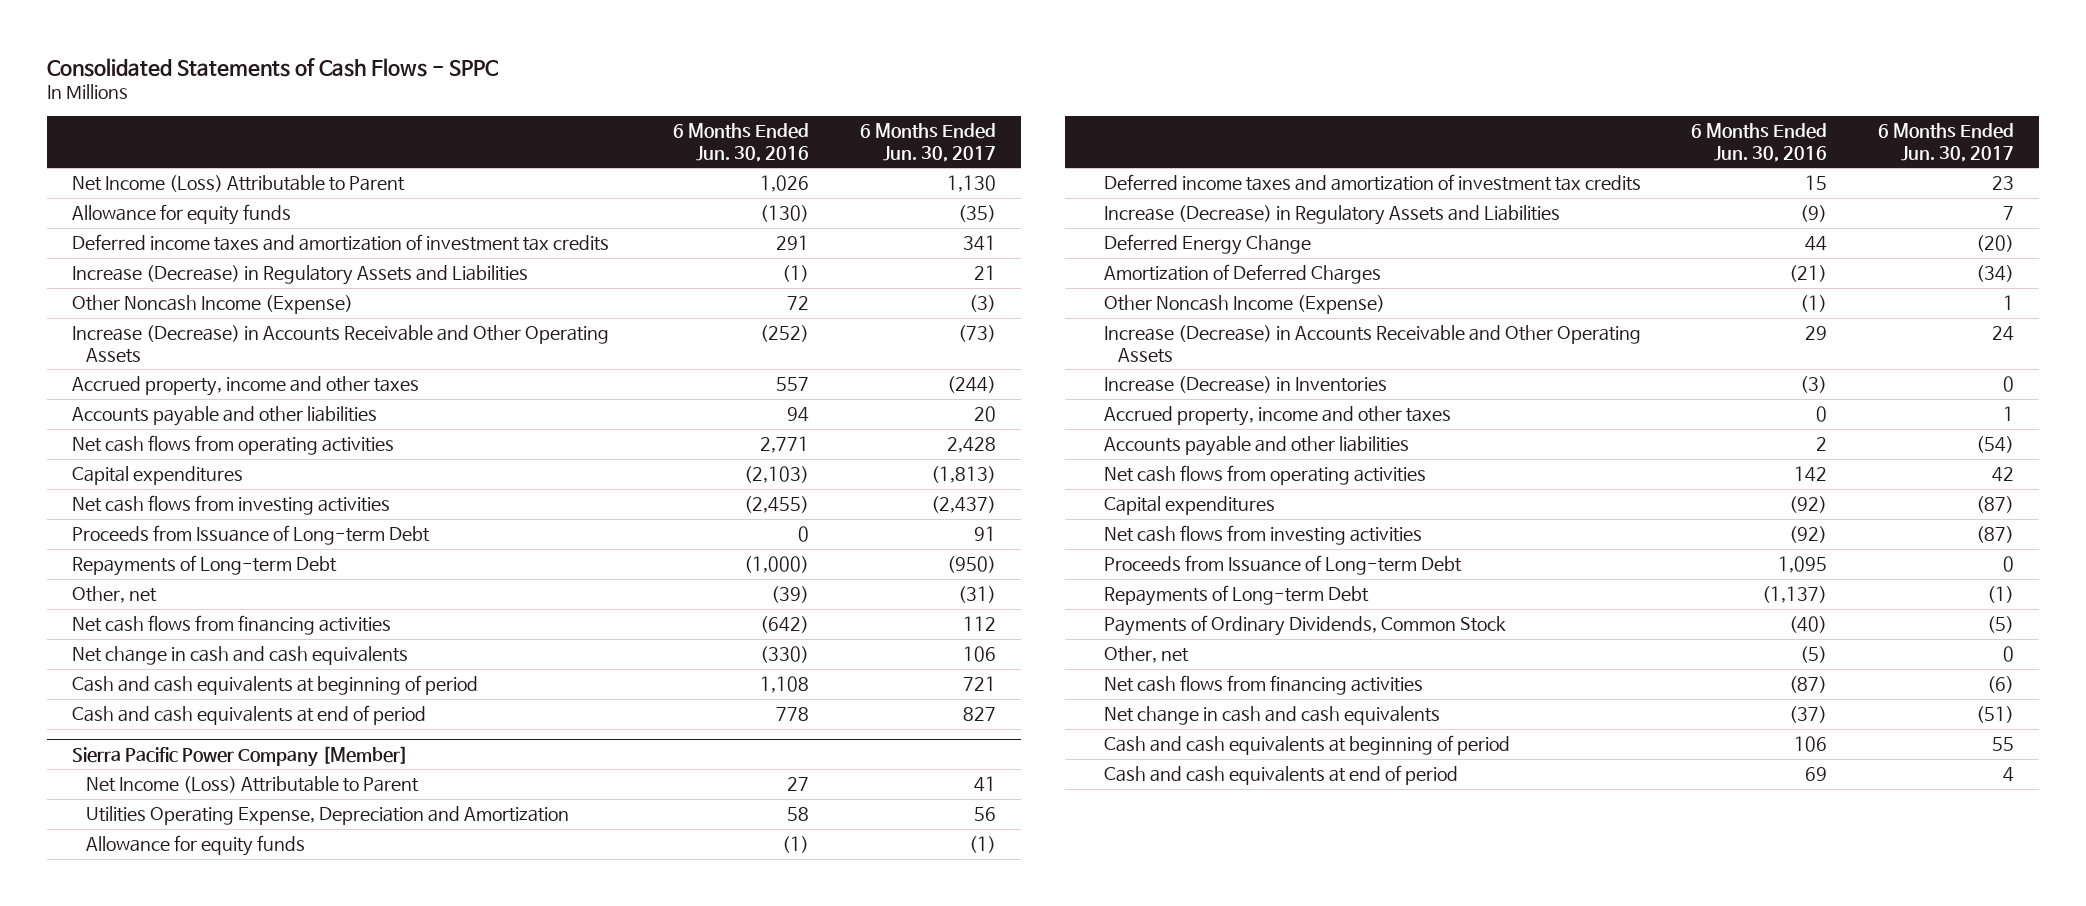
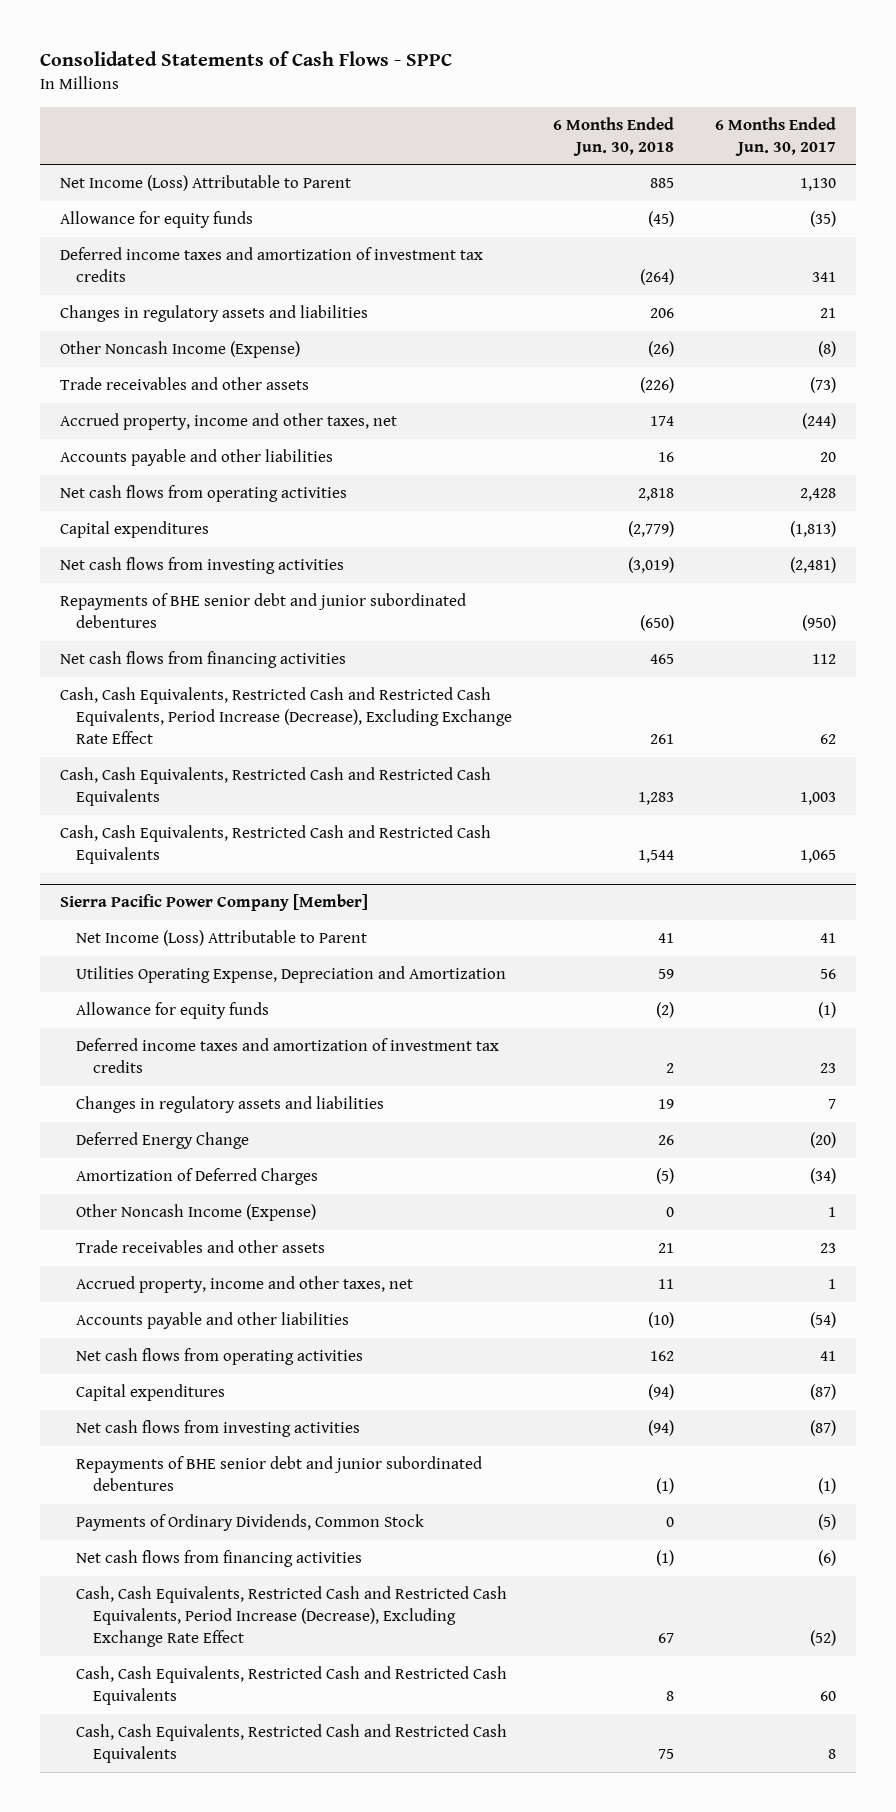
- | 6 Months Ended Jun. 30, 2016 | 6 Months Ended Jun. 30, 2017
+ | 6 Months Ended Jun. 30, 2018 | 6 Months Ended Jun. 30, 2017
- Increase (Decrease) in Regulatory Assets and Liabilities | (1) | 21
- Other Noncash Income (Expense) | 72 | (3)
- Increase (Decrease) in Accounts Receivable and Other Operating Assets | (252) | (73)
- Accrued property, income and other taxes | 557 | (244)
+ Changes in regulatory assets and liabilities | 206 | 21
+ Other Noncash Income (Expense) | (26) | (8)
+ Trade receivables and other assets | (226) | (73)
+ Accrued property, income and other taxes, net | 174 | (244)
- Net cash flows from investing activities | (2,455) | (2,437)
- Proceeds from Issuance of Long-term Debt | 0 | 91
- Repayments of Long-term Debt | (1,000) | (950)
- Other, net | (39) | (31)
+ Net cash flows from investing activities | (3,019) | (2,481)
+ Repayments of BHE senior debt and junior subordinated debentures | (650) | (950)
- Net change in cash and cash equivalents | (330) | 106
- Cash and cash equivalents at beginning of period | 1,108 | 721
- Cash and cash equivalents at end of period | 778 | 827
+ Cash, Cash Equivalents, Restricted Cash and Restricted Cash Equivalents, Period Increase (Decrease), Excluding Exchange Rate Effect | 261 | 62
+ Cash, Cash Equivalents, Restricted Cash and Restricted Cash Equivalents | 1,283 | 1,003
+ Cash, Cash Equivalents, Restricted Cash and Restricted Cash Equivalents | 1,544 | 1,065
@ Sierra Pacific Power Company [Member]
- Increase (Decrease) in Regulatory Assets and Liabilities | (9) | 7
+ Changes in regulatory assets and liabilities | 19 | 7
- Increase (Decrease) in Accounts Receivable and Other Operating Assets | 29 | 24
- Increase (Decrease) in Inventories | (3) | 0
- Accrued property, income and other taxes | 0 | 1
+ Trade receivables and other assets | 21 | 23
+ Accrued property, income and other taxes, net | 11 | 1
- Net cash flows from operating activities | 142 | 42
+ Net cash flows from operating activities | 162 | 41
- Proceeds from Issuance of Long-term Debt | 1,095 | 0
- Repayments of Long-term Debt | (1,137) | (1)
+ Repayments of BHE senior debt and junior subordinated debentures | (1) | (1)
- Other, net | (5) | 0
- Net change in cash and cash equivalents | (37) | (51)
- Cash and cash equivalents at beginning of period | 106 | 55
- Cash and cash equivalents at end of period | 69 | 4
+ Cash, Cash Equivalents, Restricted Cash and Restricted Cash Equivalents, Period Increase (Decrease), Excluding Exchange Rate Effect | 67 | (52)
+ Cash, Cash Equivalents, Restricted Cash and Restricted Cash Equivalents | 8 | 60
+ Cash, Cash Equivalents, Restricted Cash and Restricted Cash Equivalents | 75 | 8

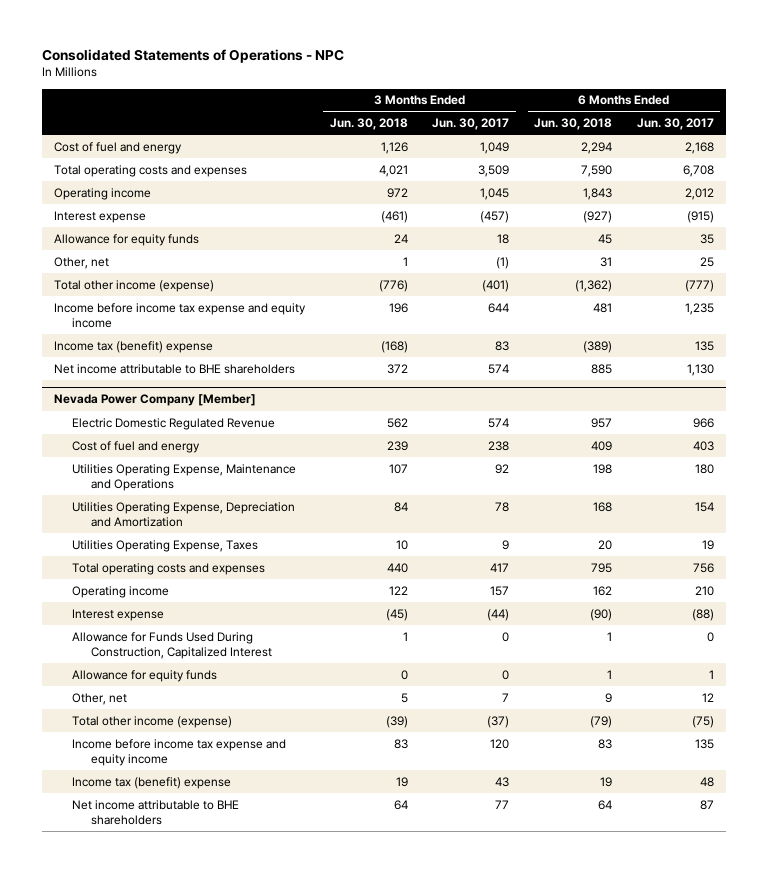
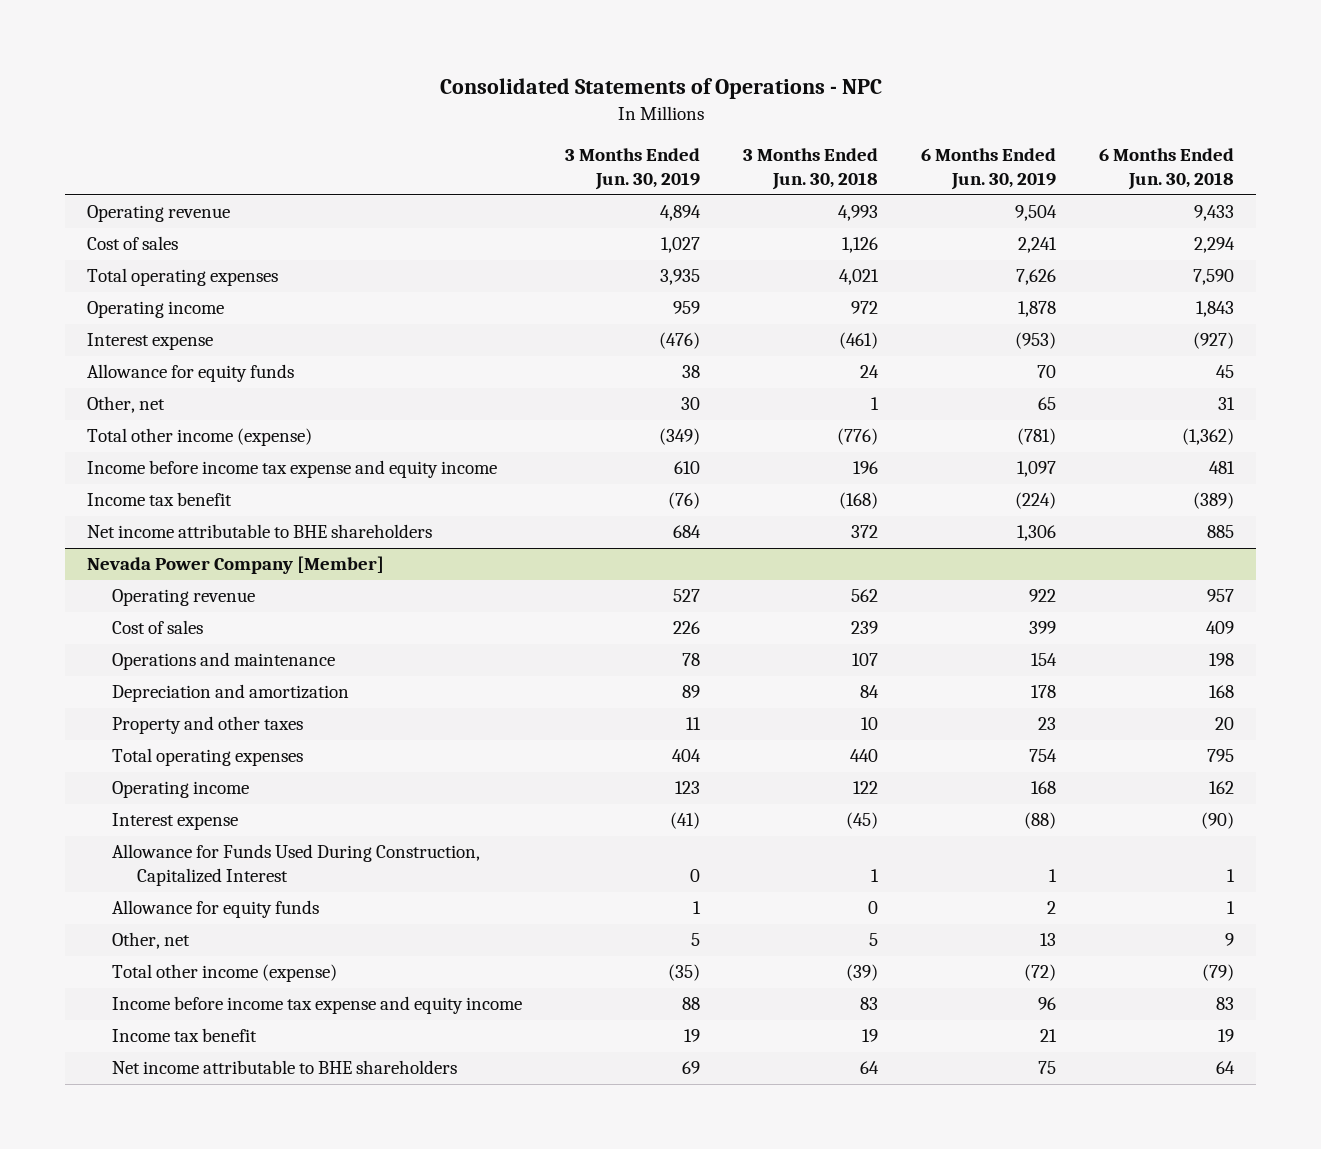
- | 3 Months Ended Jun. 30, 2018 | 3 Months Ended Jun. 30, 2017 | 6 Months Ended Jun. 30, 2018 | 6 Months Ended Jun. 30, 2017
+ | 3 Months Ended Jun. 30, 2019 | 3 Months Ended Jun. 30, 2018 | 6 Months Ended Jun. 30, 2019 | 6 Months Ended Jun. 30, 2018
- Cost of fuel and energy | 1,126 | 1,049 | 2,294 | 2,168
- Total operating costs and expenses | 4,021 | 3,509 | 7,590 | 6,708
+ Operating revenue | 4,894 | 4,993 | 9,504 | 9,433
+ Cost of sales | 1,027 | 1,126 | 2,241 | 2,294
+ Total operating expenses | 3,935 | 4,021 | 7,626 | 7,590
- Income tax (benefit) expense | (168) | 83 | (389) | 135
+ Income tax benefit | (76) | (168) | (224) | (389)
@ Nevada Power Company [Member]
- Electric Domestic Regulated Revenue | 562 | 574 | 957 | 966
- Cost of fuel and energy | 239 | 238 | 409 | 403
- Utilities Operating Expense, Maintenance and Operations | 107 | 92 | 198 | 180
- Utilities Operating Expense, Depreciation and Amortization | 84 | 78 | 168 | 154
- Utilities Operating Expense, Taxes | 10 | 9 | 20 | 19
- Total operating costs and expenses | 440 | 417 | 795 | 756
+ Operating revenue | 527 | 562 | 922 | 957
+ Cost of sales | 226 | 239 | 399 | 409
+ Operations and maintenance | 78 | 107 | 154 | 198
+ Depreciation and amortization | 89 | 84 | 178 | 168
+ Property and other taxes | 11 | 10 | 23 | 20
+ Total operating expenses | 404 | 440 | 754 | 795
- Income tax (benefit) expense | 19 | 43 | 19 | 48
+ Income tax benefit | 19 | 19 | 21 | 19

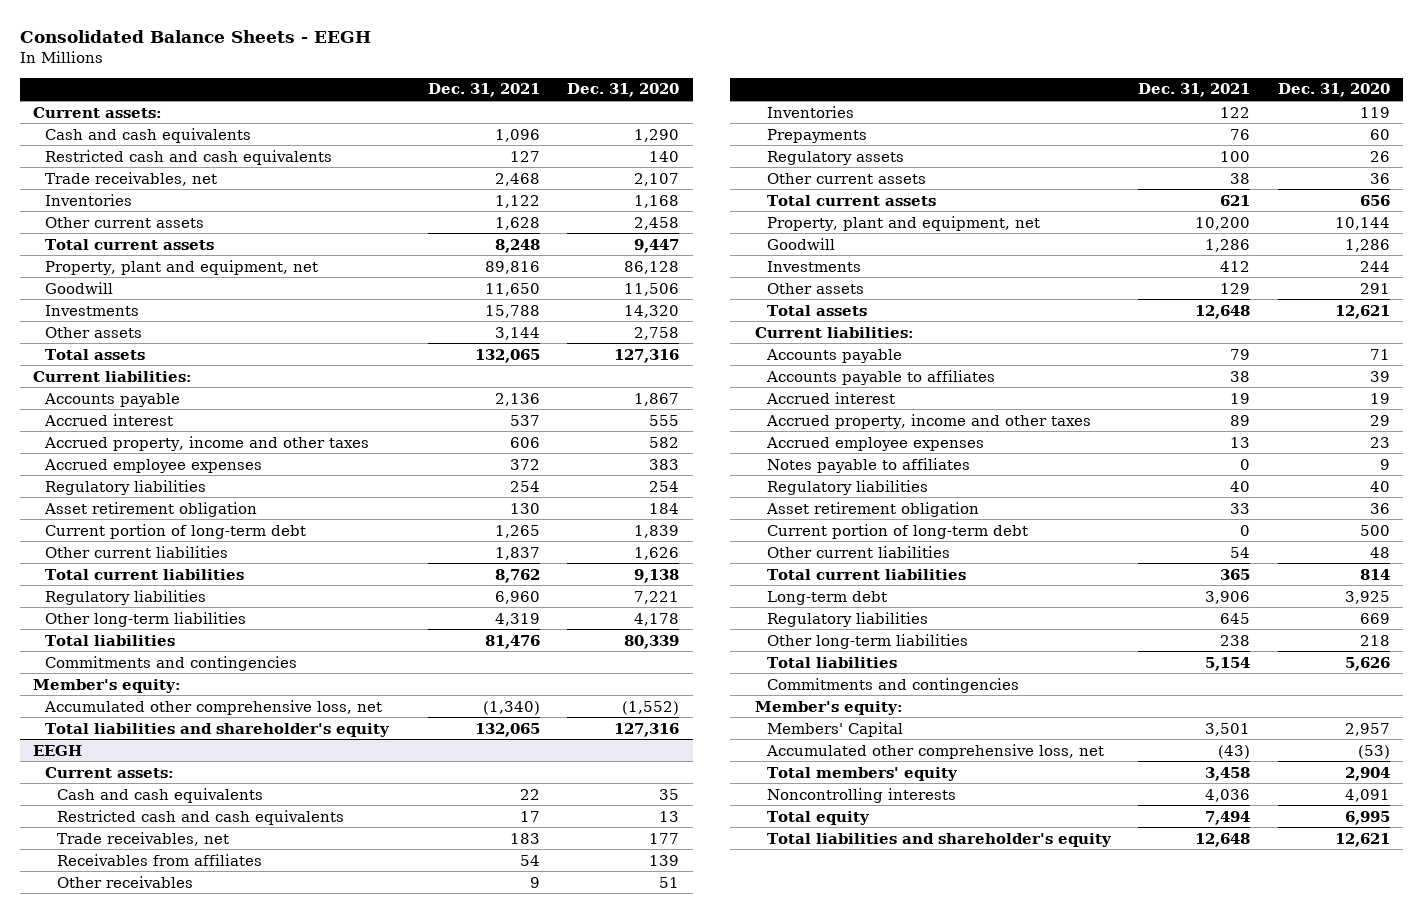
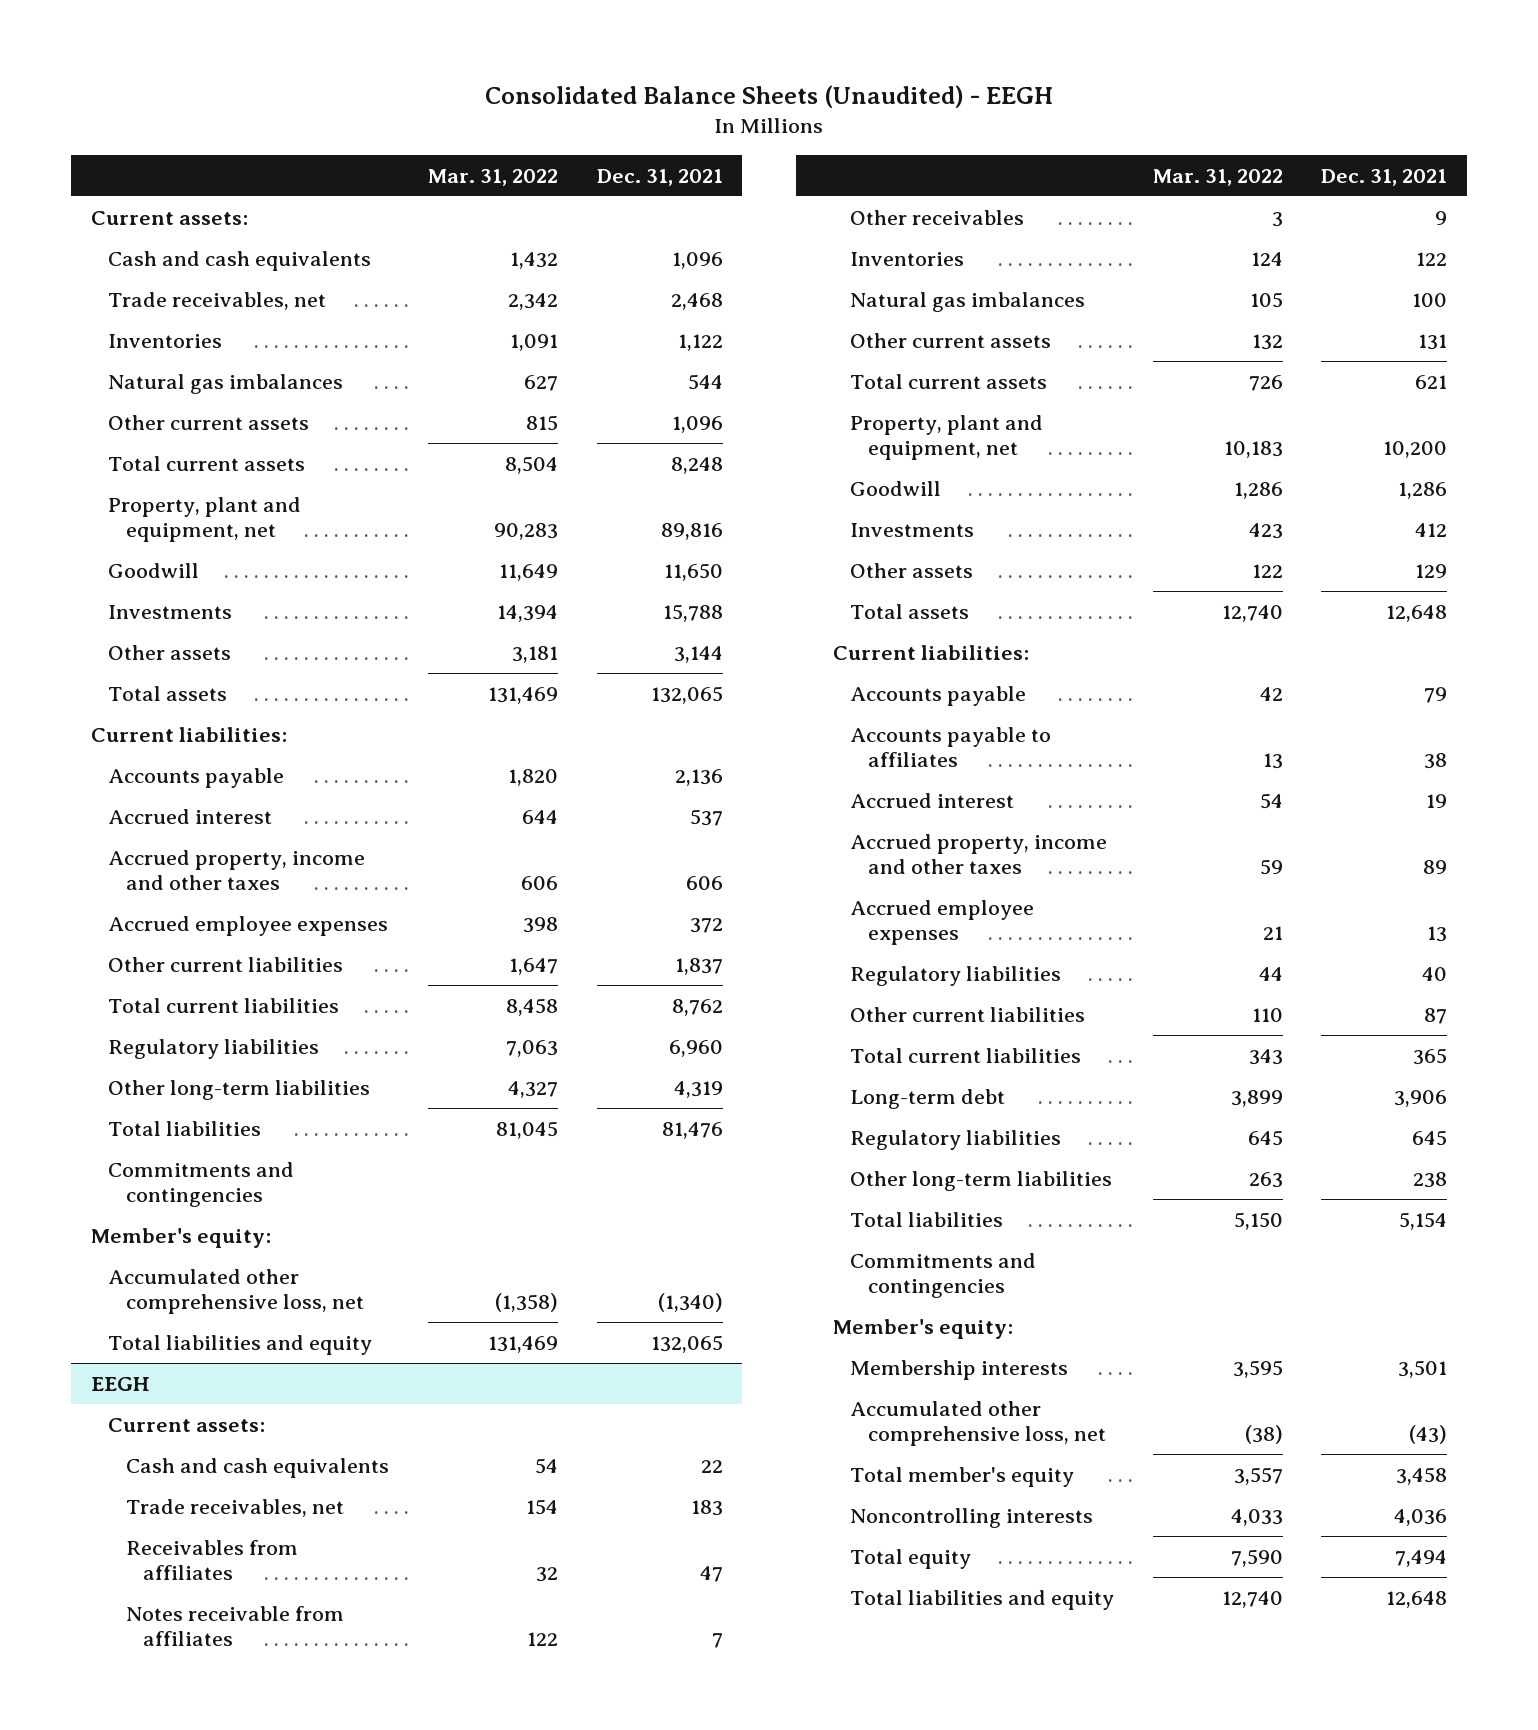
- Consolidated Balance Sheets - EEGH
+ Consolidated Balance Sheets (Unaudited) - EEGH
- | Dec. 31, 2021 | Dec. 31, 2020
+ | Mar. 31, 2022 | Dec. 31, 2021
- Restricted cash and cash equivalents | 127 | 140
- Other current assets | 1,628 | 2,458
+ Natural gas imbalances | 627 | 544
+ Other current assets | 815 | 1,096
- Regulatory liabilities | 254 | 254
- Asset retirement obligation | 130 | 184
- Current portion of long-term debt | 1,265 | 1,839
- Total liabilities and shareholder's equity | 132,065 | 127,316
+ Total liabilities and equity | 131,469 | 132,065
@ EEGH
- Restricted cash and cash equivalents | 17 | 13
- Receivables from affiliates | 54 | 139
+ Receivables from affiliates | 32 | 47
+ Notes receivable from affiliates | 122 | 7
- Prepayments | 76 | 60
- Regulatory assets | 100 | 26
- Other current assets | 38 | 36
+ Natural gas imbalances | 105 | 100
+ Other current assets | 132 | 131
- Notes payable to affiliates | 0 | 9
- Asset retirement obligation | 33 | 36
- Current portion of long-term debt | 0 | 500
- Other current liabilities | 54 | 48
+ Other current liabilities | 110 | 87
- Members' Capital | 3,501 | 2,957
+ Membership interests | 3,595 | 3,501
- Total members' equity | 3,458 | 2,904
+ Total member's equity | 3,557 | 3,458
- Total liabilities and shareholder's equity | 12,648 | 12,621
+ Total liabilities and equity | 12,740 | 12,648

